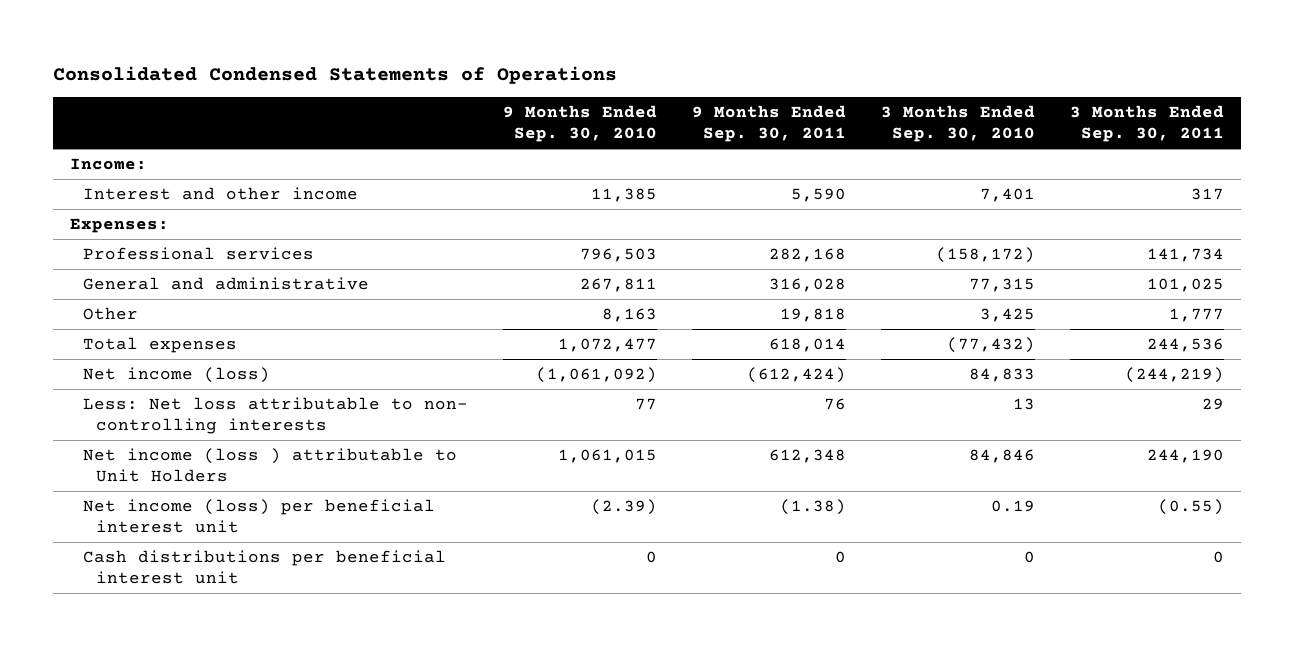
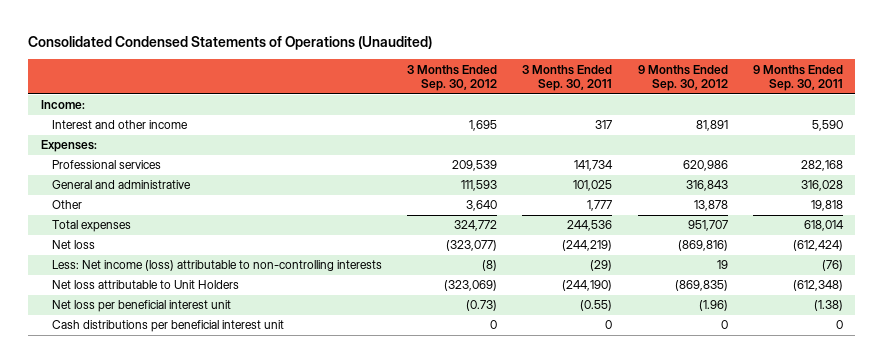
- Consolidated Condensed Statements of Operations
+ Consolidated Condensed Statements of Operations (Unaudited)
- | 9 Months Ended Sep. 30, 2010 | 9 Months Ended Sep. 30, 2011 | 3 Months Ended Sep. 30, 2010 | 3 Months Ended Sep. 30, 2011
+ | 3 Months Ended Sep. 30, 2012 | 3 Months Ended Sep. 30, 2011 | 9 Months Ended Sep. 30, 2012 | 9 Months Ended Sep. 30, 2011
- Net income (loss) | (1,061,092) | (612,424) | 84,833 | (244,219)
- Less: Net loss attributable to non- controlling interests | 77 | 76 | 13 | 29
- Net income (loss ) attributable to Unit Holders | 1,061,015 | 612,348 | 84,846 | 244,190
- Net income (loss) per beneficial interest unit | (2.39) | (1.38) | 0.19 | (0.55)
+ Net loss | (323,077) | (244,219) | (869,816) | (612,424)
+ Less: Net income (loss) attributable to non-controlling interests | (8) | (29) | 19 | (76)
+ Net loss attributable to Unit Holders | (323,069) | (244,190) | (869,835) | (612,348)
+ Net loss per beneficial interest unit | (0.73) | (0.55) | (1.96) | (1.38)

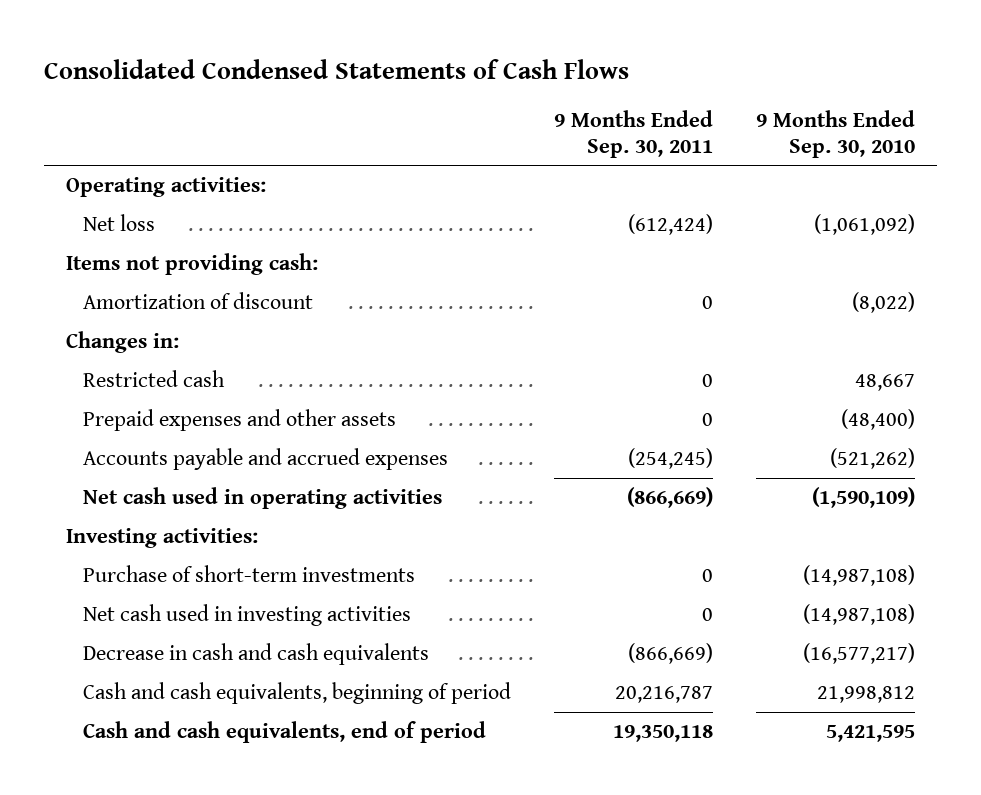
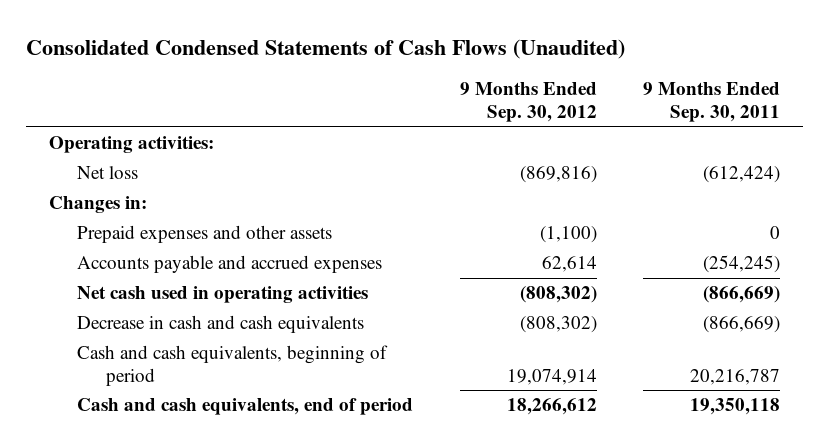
- Consolidated Condensed Statements of Cash Flows
+ Consolidated Condensed Statements of Cash Flows (Unaudited)
- | 9 Months Ended Sep. 30, 2011 | 9 Months Ended Sep. 30, 2010
+ | 9 Months Ended Sep. 30, 2012 | 9 Months Ended Sep. 30, 2011
- Items not providing cash:
- Amortization of discount | 0 | (8,022)
- Restricted cash | 0 | 48,667
- Investing activities:
- Purchase of short-term investments | 0 | (14,987,108)
- Net cash used in investing activities | 0 | (14,987,108)

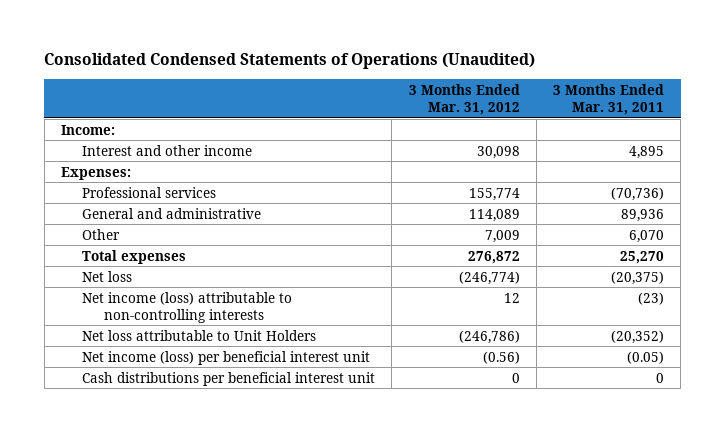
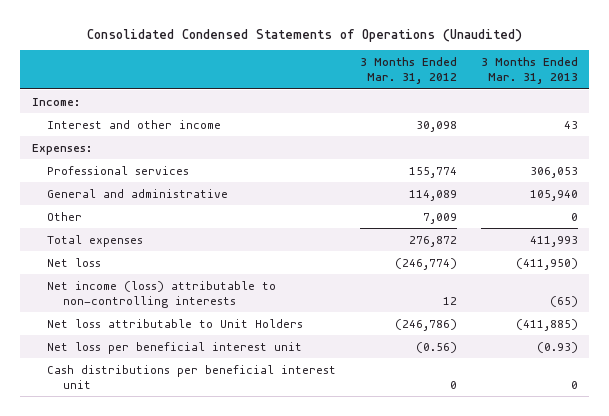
- | 3 Months Ended Mar. 31, 2012 | 3 Months Ended Mar. 31, 2011
+ | 3 Months Ended Mar. 31, 2012 | 3 Months Ended Mar. 31, 2013
- Net income (loss) per beneficial interest unit | (0.56) | (0.05)
+ Net loss per beneficial interest unit | (0.56) | (0.93)

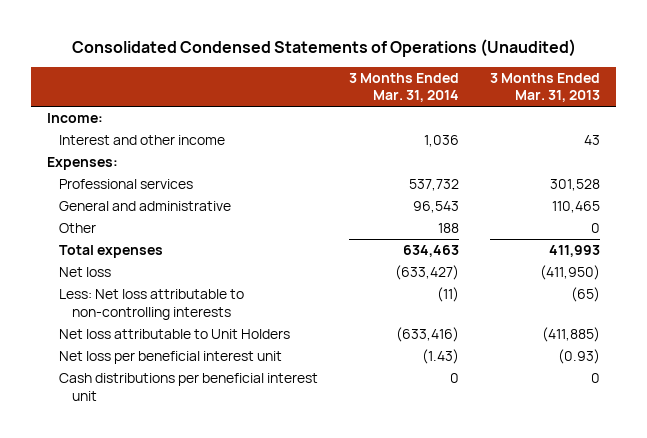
- | 3 Months Ended Mar. 31, 2012 | 3 Months Ended Mar. 31, 2013
+ | 3 Months Ended Mar. 31, 2014 | 3 Months Ended Mar. 31, 2013
- Professional services | 155,774 | 306,053
- General and administrative | 114,089 | 105,940
+ Professional services | 537,732 | 301,528
+ General and administrative | 96,543 | 110,465
- Net income (loss) attributable to non-controlling interests | 12 | (65)
+ Less: Net loss attributable to non-controlling interests | (11) | (65)

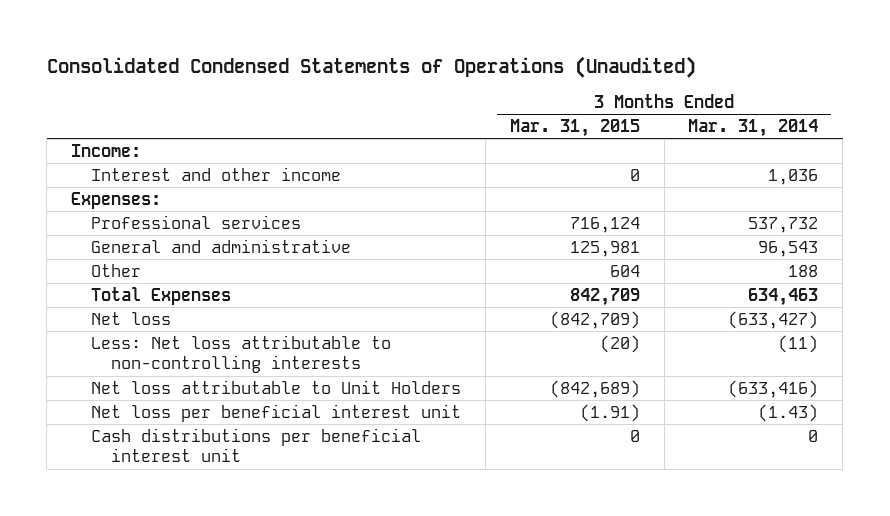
- | 3 Months Ended Mar. 31, 2014 | 3 Months Ended Mar. 31, 2013
+ | 3 Months Ended Mar. 31, 2015 | 3 Months Ended Mar. 31, 2014
- Total expenses | 634,463 | 411,993
+ Total Expenses | 842,709 | 634,463

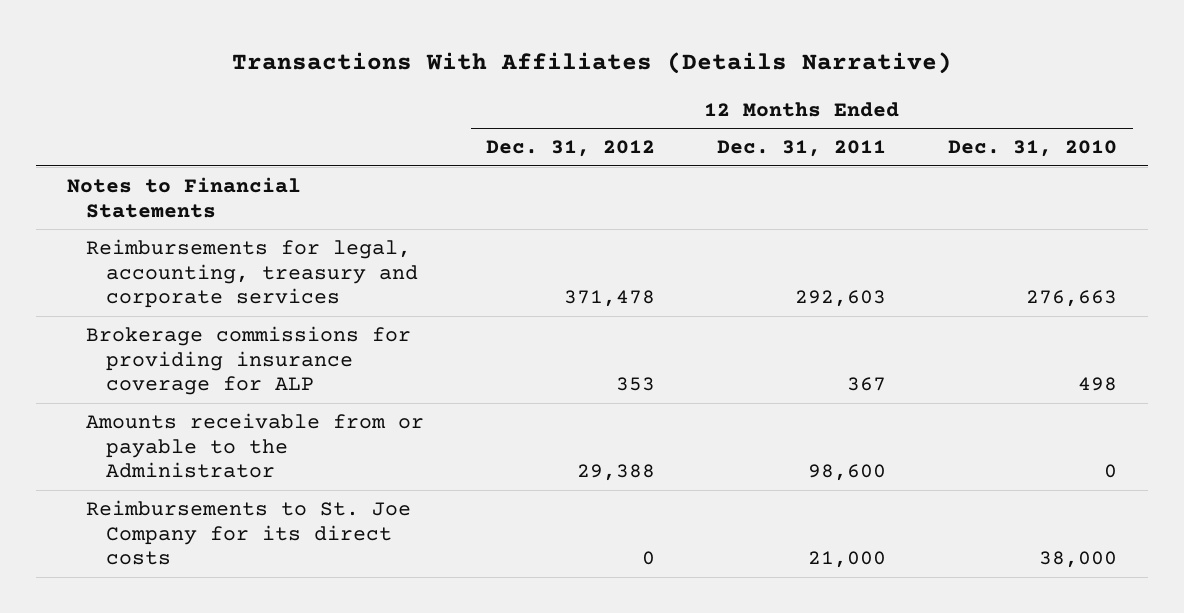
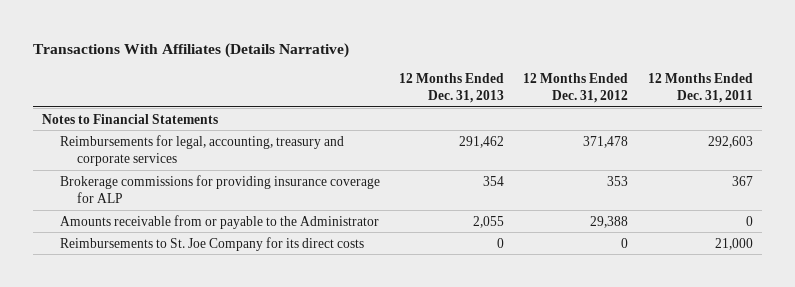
- | 12 Months Ended Dec. 31, 2012 | 12 Months Ended Dec. 31, 2011 | 12 Months Ended Dec. 31, 2010
+ | 12 Months Ended Dec. 31, 2013 | 12 Months Ended Dec. 31, 2012 | 12 Months Ended Dec. 31, 2011
- Amounts receivable from or payable to the Administrator | 29,388 | 98,600 | 0
+ Amounts receivable from or payable to the Administrator | 2,055 | 29,388 | 0

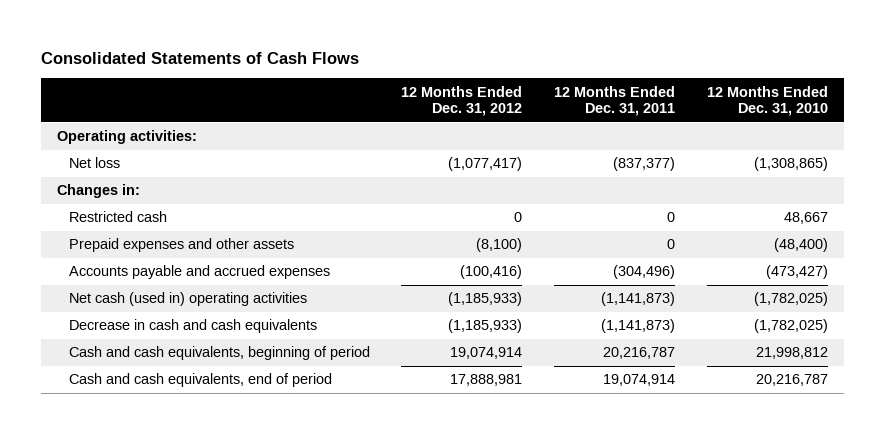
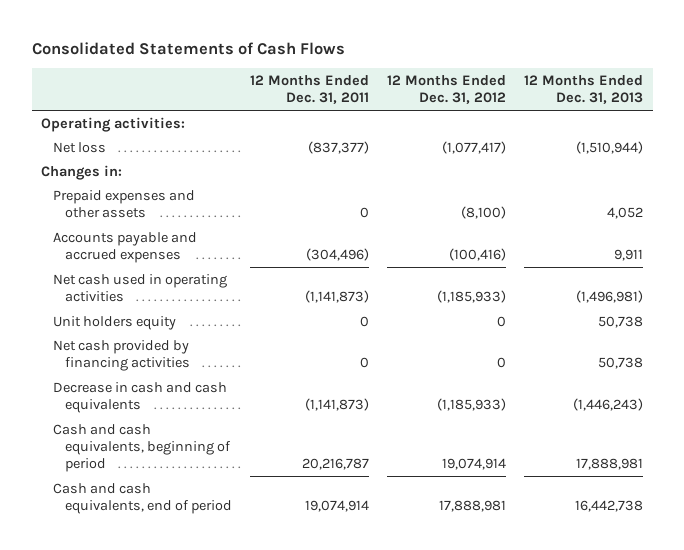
- | 12 Months Ended Dec. 31, 2012 | 12 Months Ended Dec. 31, 2011 | 12 Months Ended Dec. 31, 2010
+ | 12 Months Ended Dec. 31, 2011 | 12 Months Ended Dec. 31, 2012 | 12 Months Ended Dec. 31, 2013
- Restricted cash | 0 | 0 | 48,667
- Net cash (used in) operating activities | (1,185,933) | (1,141,873) | (1,782,025)
+ Net cash used in operating activities | (1,141,873) | (1,185,933) | (1,496,981)
+ Unit holders equity | 0 | 0 | 50,738
+ Net cash provided by financing activities | 0 | 0 | 50,738

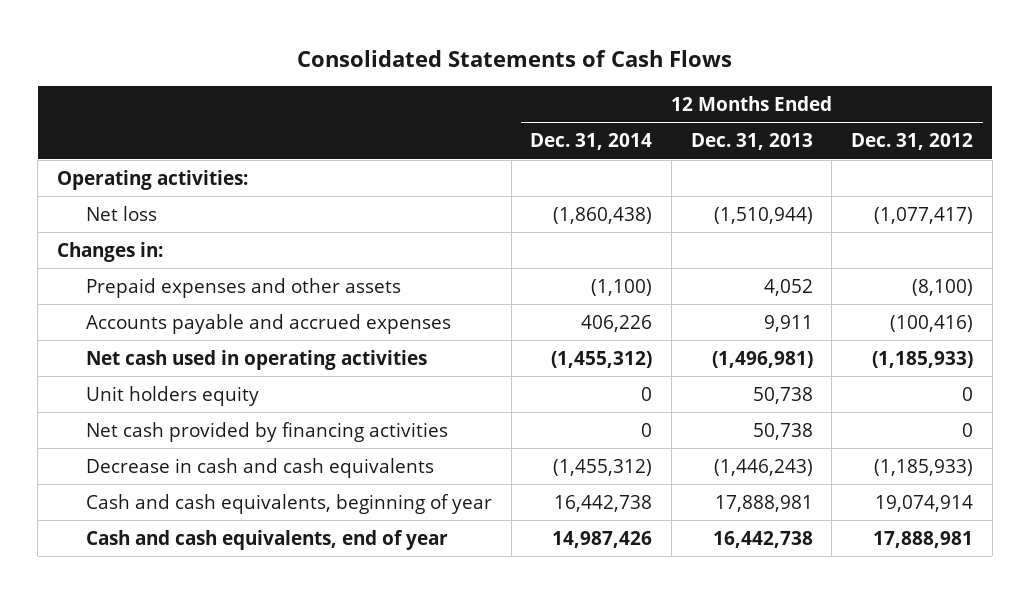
- | 12 Months Ended Dec. 31, 2011 | 12 Months Ended Dec. 31, 2012 | 12 Months Ended Dec. 31, 2013
+ | 12 Months Ended Dec. 31, 2014 | 12 Months Ended Dec. 31, 2013 | 12 Months Ended Dec. 31, 2012
- Cash and cash equivalents, beginning of period | 20,216,787 | 19,074,914 | 17,888,981
- Cash and cash equivalents, end of period | 19,074,914 | 17,888,981 | 16,442,738
+ Cash and cash equivalents, beginning of year | 16,442,738 | 17,888,981 | 19,074,914
+ Cash and cash equivalents, end of year | 14,987,426 | 16,442,738 | 17,888,981

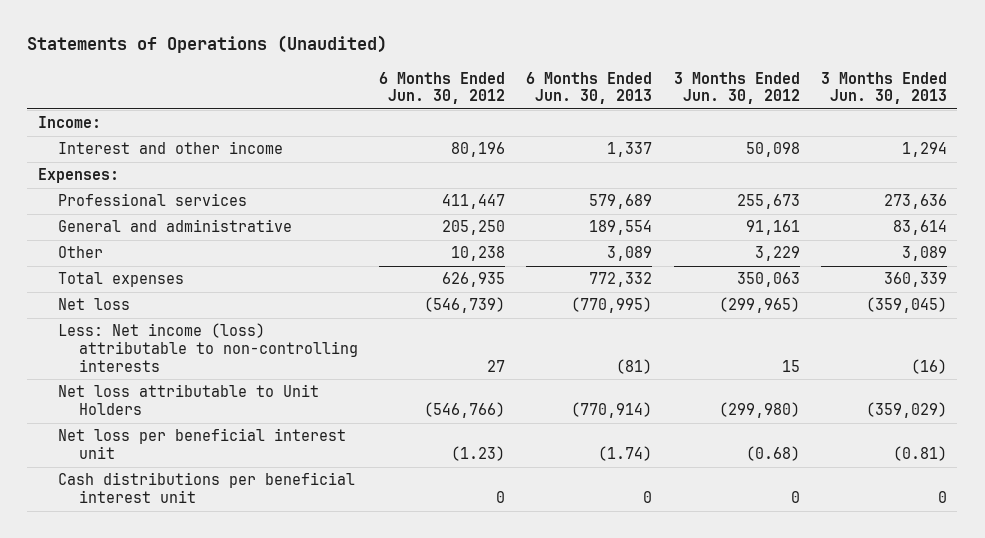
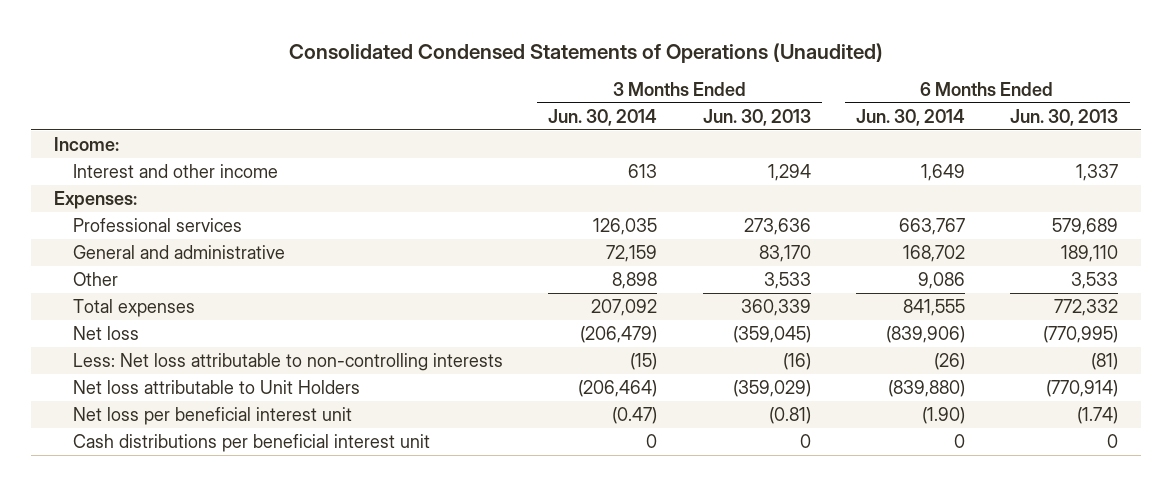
- Statements of Operations (Unaudited)
+ Consolidated Condensed Statements of Operations (Unaudited)
- | 6 Months Ended Jun. 30, 2012 | 6 Months Ended Jun. 30, 2013 | 3 Months Ended Jun. 30, 2012 | 3 Months Ended Jun. 30, 2013
+ | 3 Months Ended Jun. 30, 2014 | 3 Months Ended Jun. 30, 2013 | 6 Months Ended Jun. 30, 2014 | 6 Months Ended Jun. 30, 2013
- General and administrative | 205,250 | 189,554 | 91,161 | 83,614
- Other | 10,238 | 3,089 | 3,229 | 3,089
+ General and administrative | 72,159 | 83,170 | 168,702 | 189,110
+ Other | 8,898 | 3,533 | 9,086 | 3,533
- Less: Net income (loss) attributable to non-controlling interests | 27 | (81) | 15 | (16)
+ Less: Net loss attributable to non-controlling interests | (15) | (16) | (26) | (81)

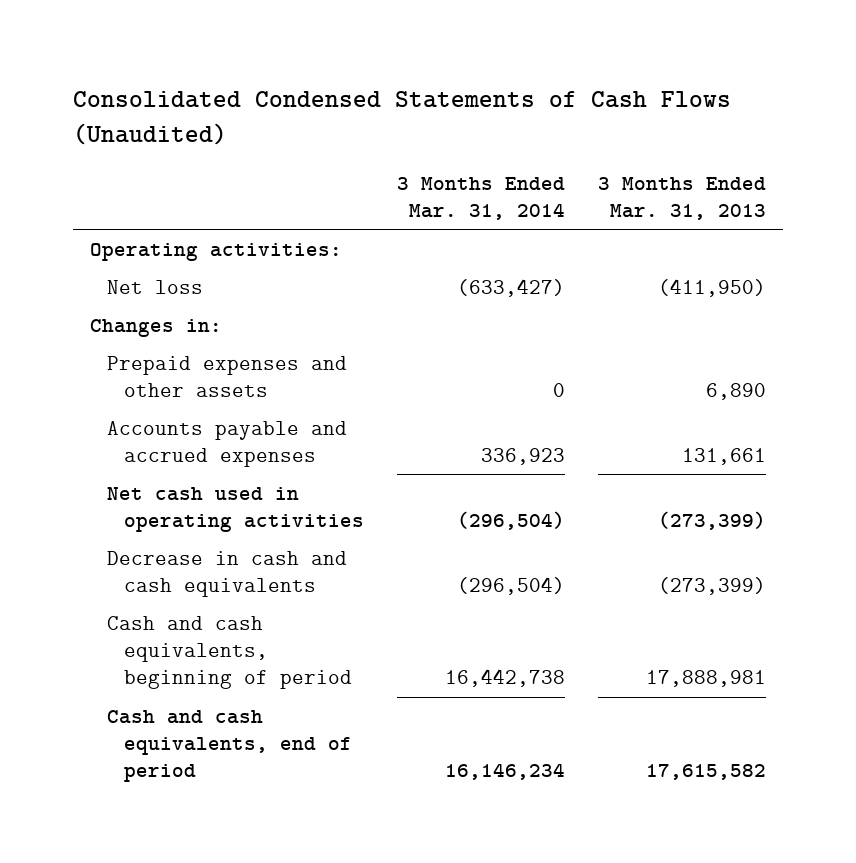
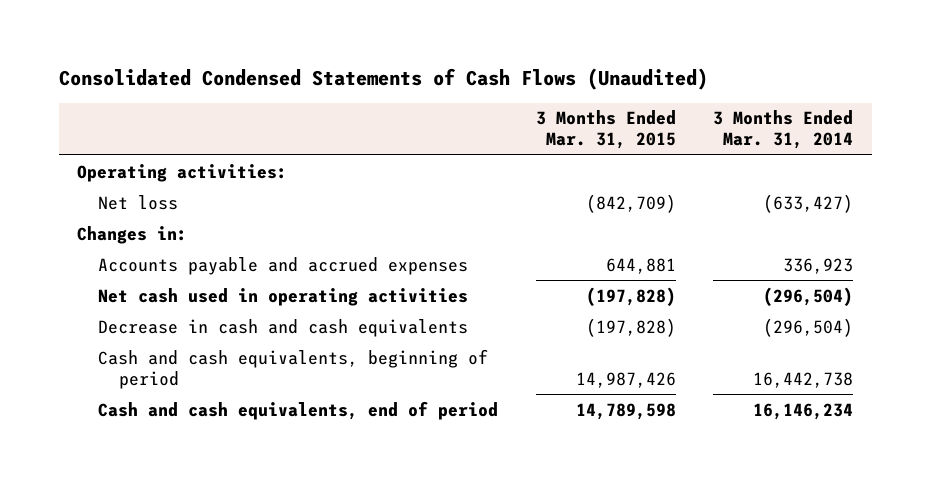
- | 3 Months Ended Mar. 31, 2014 | 3 Months Ended Mar. 31, 2013
+ | 3 Months Ended Mar. 31, 2015 | 3 Months Ended Mar. 31, 2014
- Prepaid expenses and other assets | 0 | 6,890

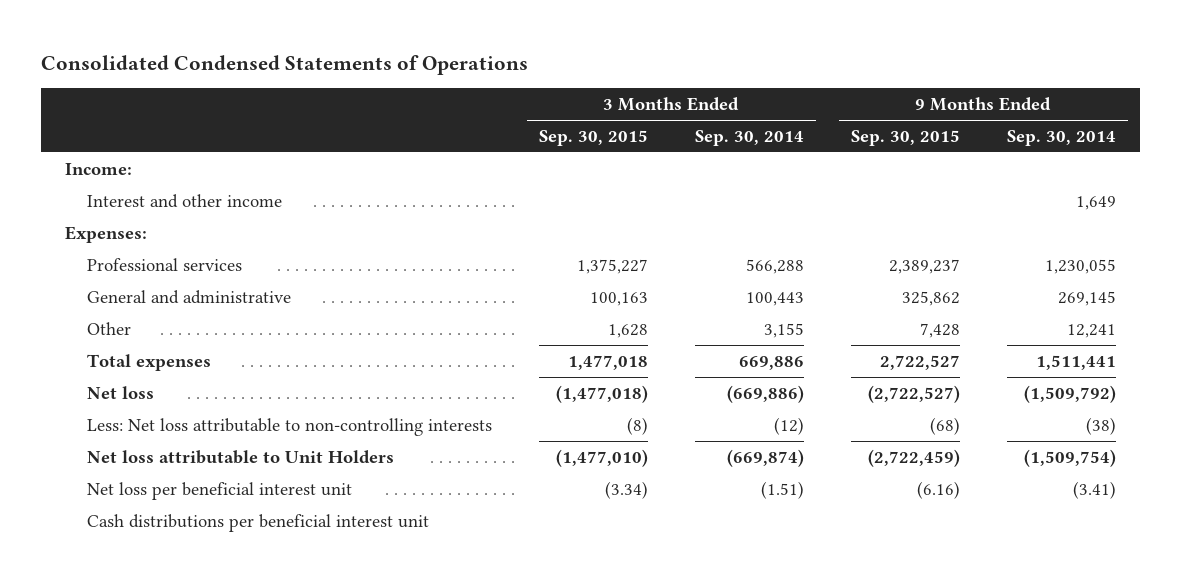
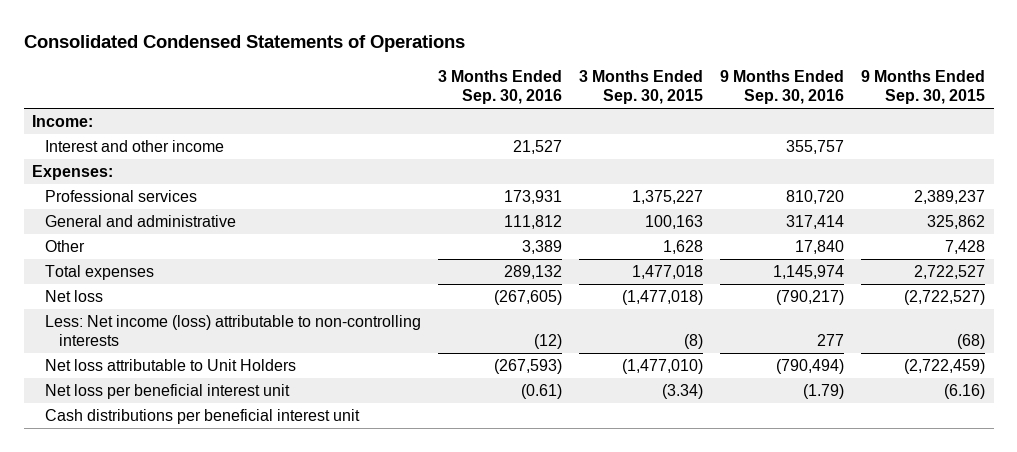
- | 3 Months Ended Sep. 30, 2015 | 3 Months Ended Sep. 30, 2014 | 9 Months Ended Sep. 30, 2015 | 9 Months Ended Sep. 30, 2014
+ | 3 Months Ended Sep. 30, 2016 | 3 Months Ended Sep. 30, 2015 | 9 Months Ended Sep. 30, 2016 | 9 Months Ended Sep. 30, 2015
- Less: Net loss attributable to non-controlling interests | (8) | (12) | (68) | (38)
+ Less: Net income (loss) attributable to non-controlling interests | (12) | (8) | 277 | (68)

